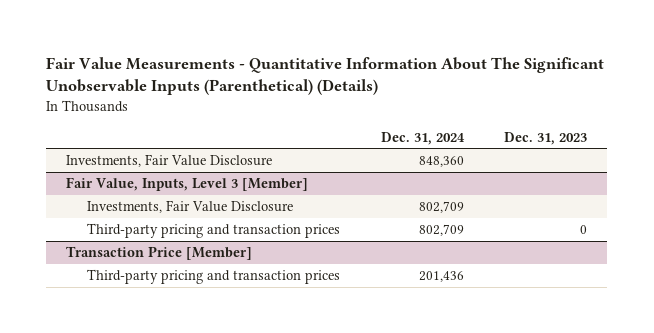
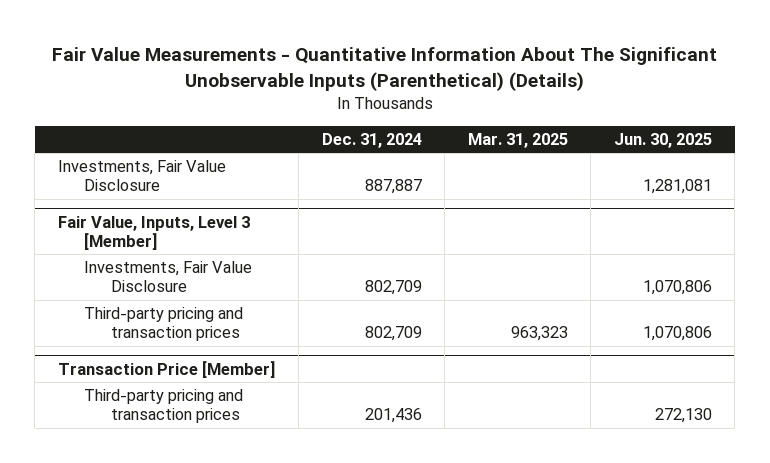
- | Dec. 31, 2024 | Dec. 31, 2023
+ | Dec. 31, 2024 | Mar. 31, 2025 | Jun. 30, 2025
- Investments, Fair Value Disclosure | 848,360 |
+ Investments, Fair Value Disclosure | 887,887 | | 1,281,081

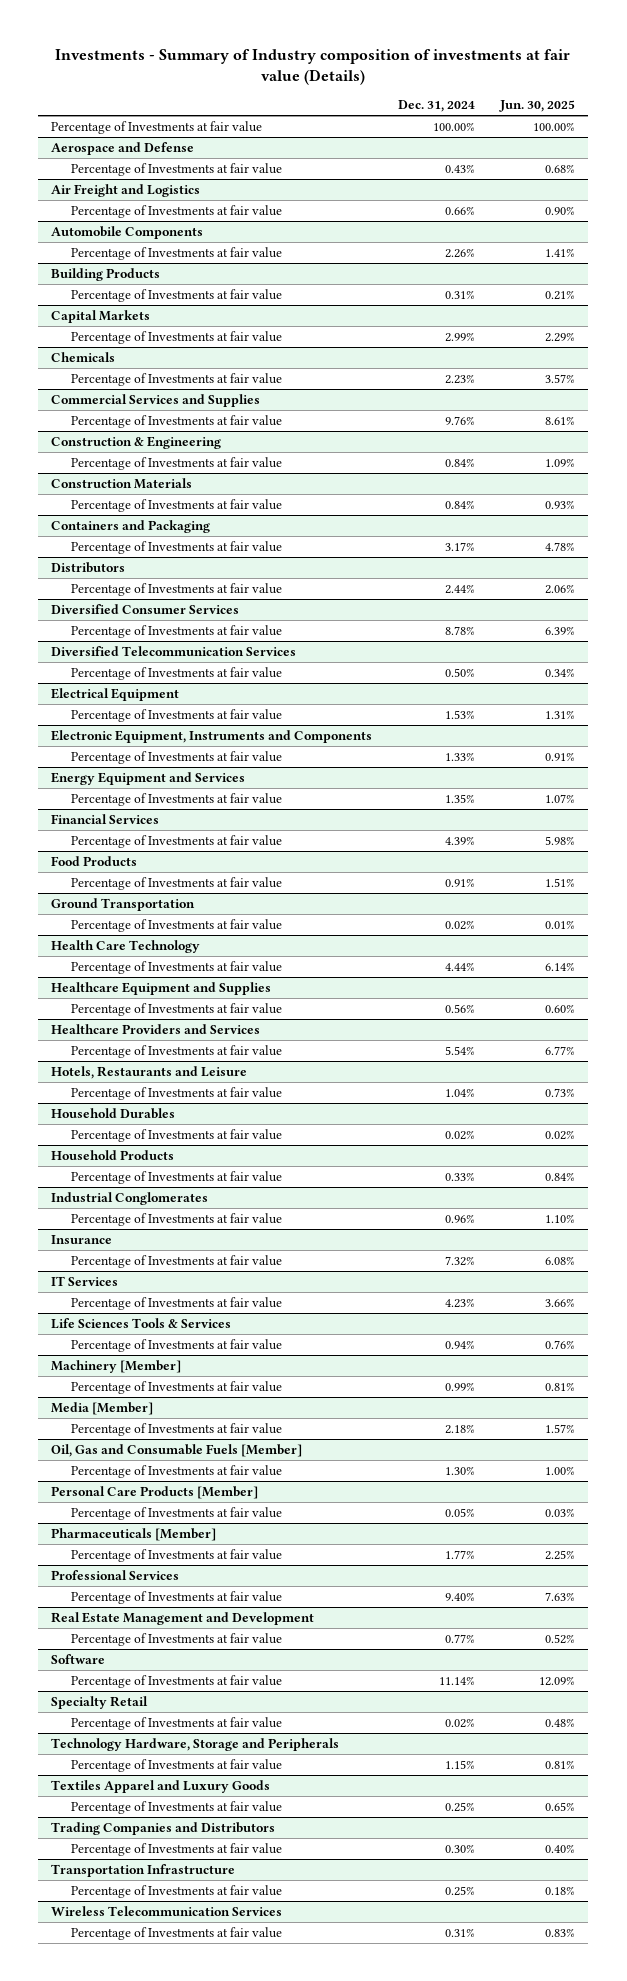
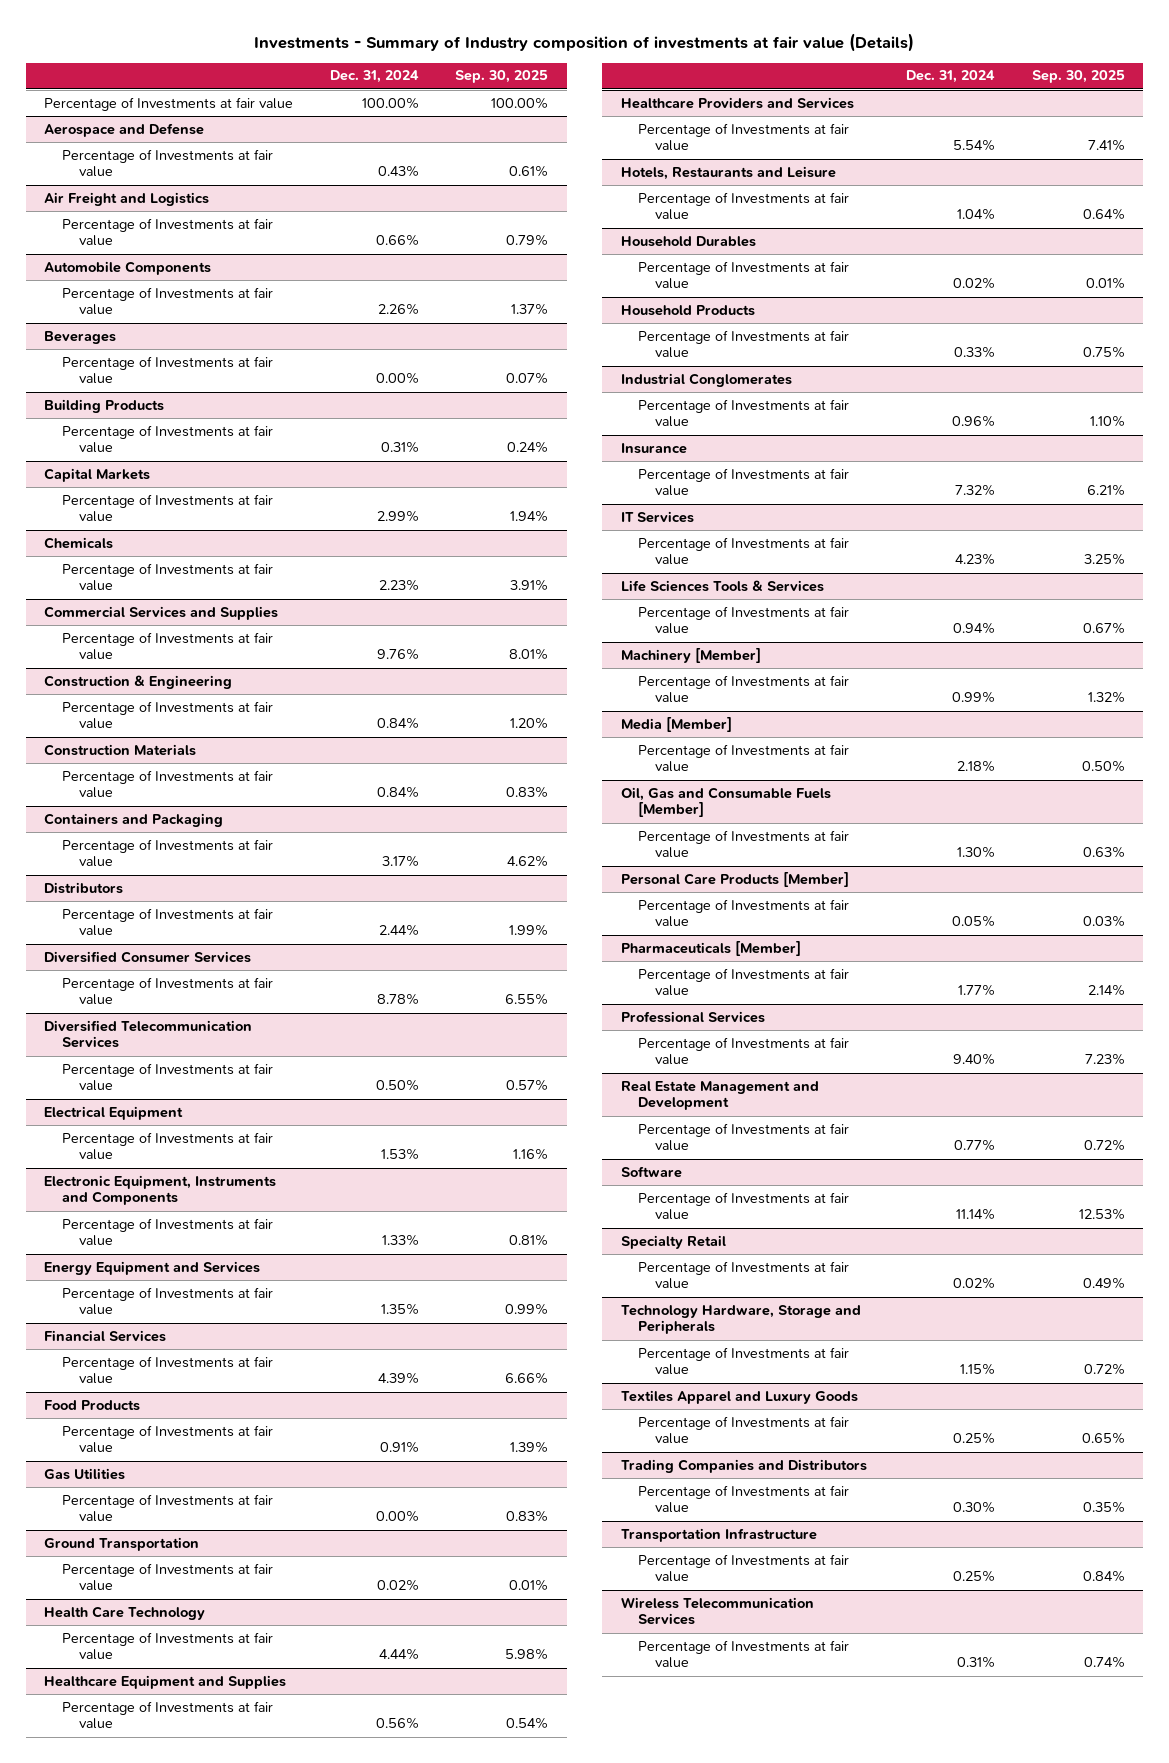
- | Dec. 31, 2024 | Jun. 30, 2025
+ | Dec. 31, 2024 | Sep. 30, 2025
+ Beverages
+ Percentage of Investments at fair value | 0.00% | 0.07%
+ Gas Utilities
+ Percentage of Investments at fair value | 0.00% | 0.83%

